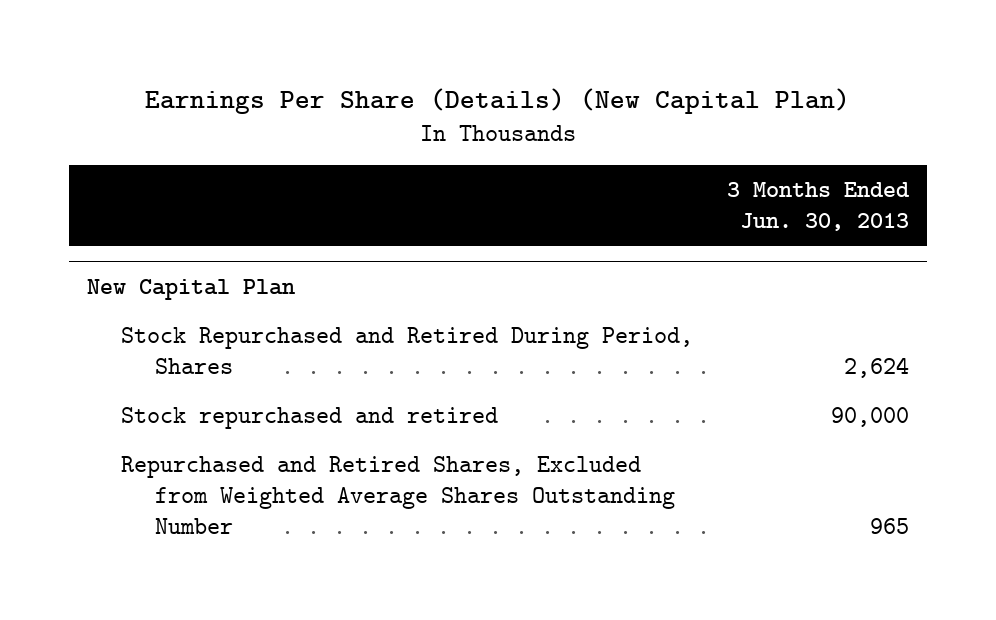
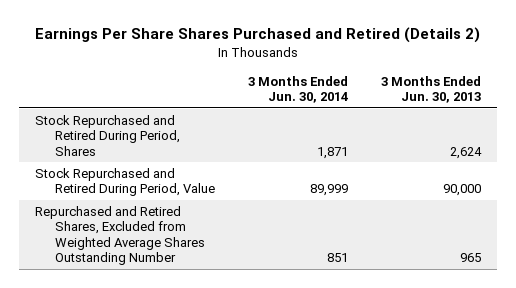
- Earnings Per Share (Details) (New Capital Plan)
+ Earnings Per Share Shares Purchased and Retired (Details 2)
- | 3 Months Ended Jun. 30, 2013
+ | 3 Months Ended Jun. 30, 2014 | 3 Months Ended Jun. 30, 2013
- New Capital Plan
- Stock repurchased and retired | 90,000
+ Stock Repurchased and Retired During Period, Value | 89,999 | 90,000

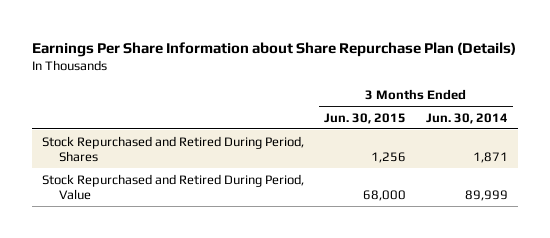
- Earnings Per Share Shares Purchased and Retired (Details 2)
+ Earnings Per Share Information about Share Repurchase Plan (Details)
- | 3 Months Ended Jun. 30, 2014 | 3 Months Ended Jun. 30, 2013
+ | 3 Months Ended Jun. 30, 2015 | 3 Months Ended Jun. 30, 2014
- Repurchased and Retired Shares, Excluded from Weighted Average Shares Outstanding Number | 851 | 965

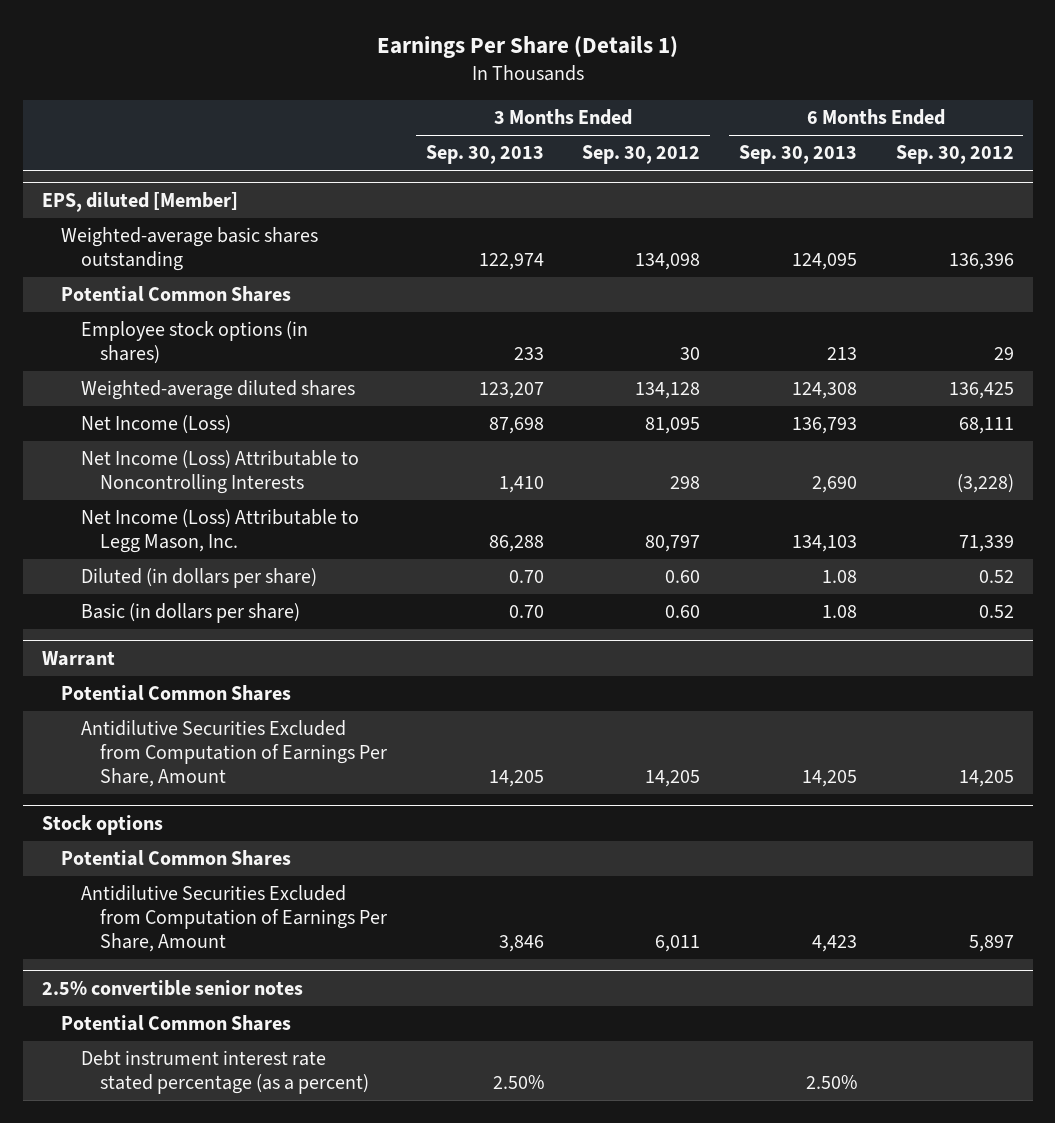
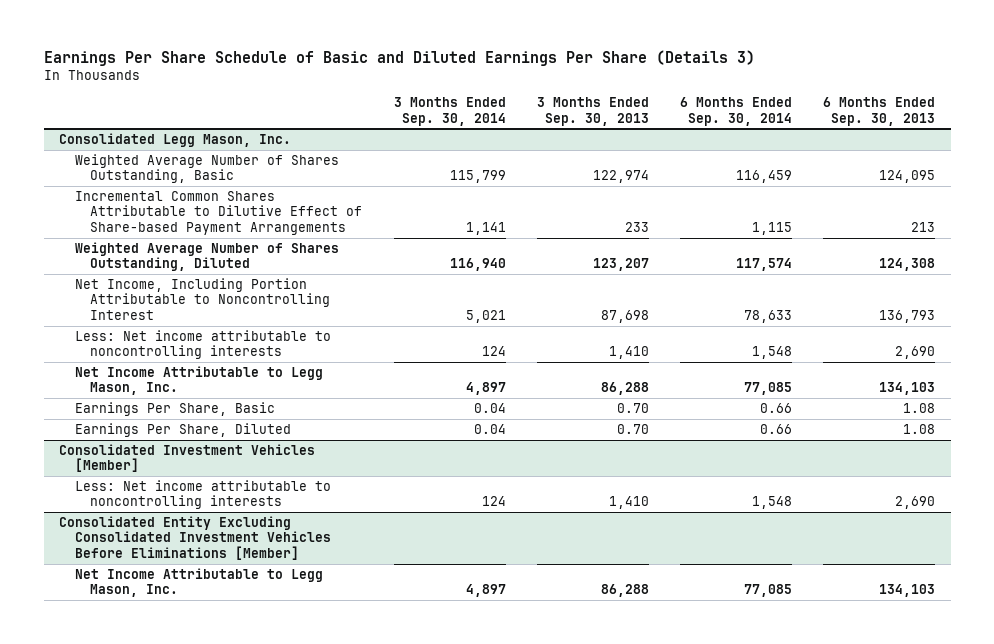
- Earnings Per Share (Details 1)
+ Earnings Per Share Schedule of Basic and Diluted Earnings Per Share (Details 3)
- | 3 Months Ended Sep. 30, 2013 | 3 Months Ended Sep. 30, 2012 | 6 Months Ended Sep. 30, 2013 | 6 Months Ended Sep. 30, 2012
+ | 3 Months Ended Sep. 30, 2014 | 3 Months Ended Sep. 30, 2013 | 6 Months Ended Sep. 30, 2014 | 6 Months Ended Sep. 30, 2013
- EPS, diluted [Member]
- Weighted-average basic shares outstanding | 122,974 | 134,098 | 124,095 | 136,396
- Potential Common Shares
- Employee stock options (in shares) | 233 | 30 | 213 | 29
- Weighted-average diluted shares | 123,207 | 134,128 | 124,308 | 136,425
- Net Income (Loss) | 87,698 | 81,095 | 136,793 | 68,111
- Net Income (Loss) Attributable to Noncontrolling Interests | 1,410 | 298 | 2,690 | (3,228)
- Net Income (Loss) Attributable to Legg Mason, Inc. | 86,288 | 80,797 | 134,103 | 71,339
- Diluted (in dollars per share) | 0.70 | 0.60 | 1.08 | 0.52
- Basic (in dollars per share) | 0.70 | 0.60 | 1.08 | 0.52
- Warrant
- Potential Common Shares
- Antidilutive Securities Excluded from Computation of Earnings Per Share, Amount | 14,205 | 14,205 | 14,205 | 14,205
- Stock options
- Potential Common Shares
- Antidilutive Securities Excluded from Computation of Earnings Per Share, Amount | 3,846 | 6,011 | 4,423 | 5,897
- 2.5% convertible senior notes
- Potential Common Shares
- Debt instrument interest rate stated percentage (as a percent) | 2.50% | | 2.50% |
+ Consolidated Legg Mason, Inc.
+ Weighted Average Number of Shares Outstanding, Basic | 115,799 | 122,974 | 116,459 | 124,095
+ Incremental Common Shares Attributable to Dilutive Effect of Share-based Payment Arrangements | 1,141 | 233 | 1,115 | 213
+ Weighted Average Number of Shares Outstanding, Diluted | 116,940 | 123,207 | 117,574 | 124,308
+ Net Income, Including Portion Attributable to Noncontrolling Interest | 5,021 | 87,698 | 78,633 | 136,793
+ Less: Net income attributable to noncontrolling interests | 124 | 1,410 | 1,548 | 2,690
+ Net Income Attributable to Legg Mason, Inc. | 4,897 | 86,288 | 77,085 | 134,103
+ Earnings Per Share, Basic | 0.04 | 0.70 | 0.66 | 1.08
+ Earnings Per Share, Diluted | 0.04 | 0.70 | 0.66 | 1.08
+ Consolidated Investment Vehicles [Member]
+ Less: Net income attributable to noncontrolling interests | 124 | 1,410 | 1,548 | 2,690
+ Consolidated Entity Excluding Consolidated Investment Vehicles Before Eliminations [Member]
+ Net Income Attributable to Legg Mason, Inc. | 4,897 | 86,288 | 77,085 | 134,103

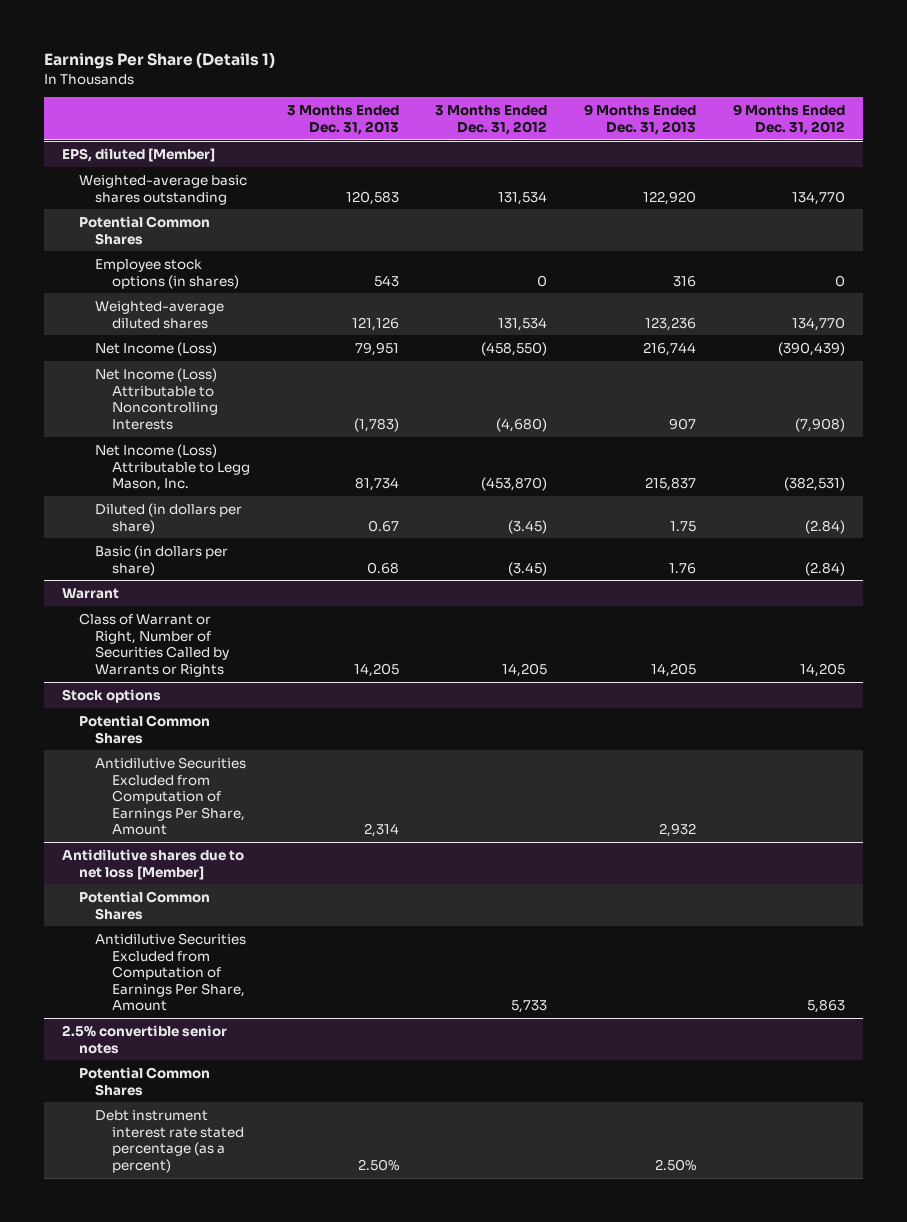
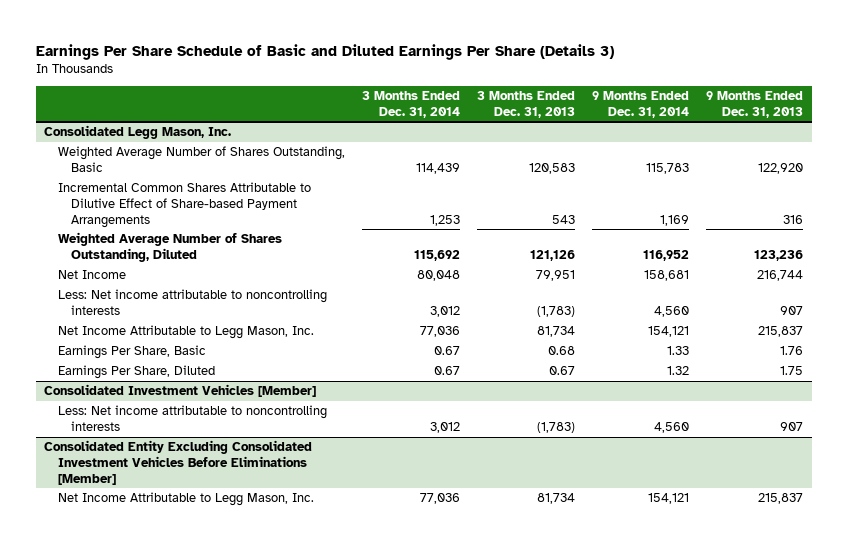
- Earnings Per Share (Details 1)
+ Earnings Per Share Schedule of Basic and Diluted Earnings Per Share (Details 3)
- | 3 Months Ended Dec. 31, 2013 | 3 Months Ended Dec. 31, 2012 | 9 Months Ended Dec. 31, 2013 | 9 Months Ended Dec. 31, 2012
+ | 3 Months Ended Dec. 31, 2014 | 3 Months Ended Dec. 31, 2013 | 9 Months Ended Dec. 31, 2014 | 9 Months Ended Dec. 31, 2013
- EPS, diluted [Member]
- Weighted-average basic shares outstanding | 120,583 | 131,534 | 122,920 | 134,770
- Potential Common Shares
- Employee stock options (in shares) | 543 | 0 | 316 | 0
- Weighted-average diluted shares | 121,126 | 131,534 | 123,236 | 134,770
- Net Income (Loss) | 79,951 | (458,550) | 216,744 | (390,439)
- Net Income (Loss) Attributable to Noncontrolling Interests | (1,783) | (4,680) | 907 | (7,908)
- Net Income (Loss) Attributable to Legg Mason, Inc. | 81,734 | (453,870) | 215,837 | (382,531)
- Diluted (in dollars per share) | 0.67 | (3.45) | 1.75 | (2.84)
- Basic (in dollars per share) | 0.68 | (3.45) | 1.76 | (2.84)
- Warrant
- Class of Warrant or Right, Number of Securities Called by Warrants or Rights | 14,205 | 14,205 | 14,205 | 14,205
- Stock options
- Potential Common Shares
- Antidilutive Securities Excluded from Computation of Earnings Per Share, Amount | 2,314 | | 2,932 |
- Antidilutive shares due to net loss [Member]
- Potential Common Shares
- Antidilutive Securities Excluded from Computation of Earnings Per Share, Amount | | 5,733 | | 5,863
- 2.5% convertible senior notes
- Potential Common Shares
- Debt instrument interest rate stated percentage (as a percent) | 2.50% | | 2.50% |
+ Consolidated Legg Mason, Inc.
+ Weighted Average Number of Shares Outstanding, Basic | 114,439 | 120,583 | 115,783 | 122,920
+ Incremental Common Shares Attributable to Dilutive Effect of Share-based Payment Arrangements | 1,253 | 543 | 1,169 | 316
+ Weighted Average Number of Shares Outstanding, Diluted | 115,692 | 121,126 | 116,952 | 123,236
+ Net Income | 80,048 | 79,951 | 158,681 | 216,744
+ Less: Net income attributable to noncontrolling interests | 3,012 | (1,783) | 4,560 | 907
+ Net Income Attributable to Legg Mason, Inc. | 77,036 | 81,734 | 154,121 | 215,837
+ Earnings Per Share, Basic | 0.67 | 0.68 | 1.33 | 1.76
+ Earnings Per Share, Diluted | 0.67 | 0.67 | 1.32 | 1.75
+ Consolidated Investment Vehicles [Member]
+ Less: Net income attributable to noncontrolling interests | 3,012 | (1,783) | 4,560 | 907
+ Consolidated Entity Excluding Consolidated Investment Vehicles Before Eliminations [Member]
+ Net Income Attributable to Legg Mason, Inc. | 77,036 | 81,734 | 154,121 | 215,837

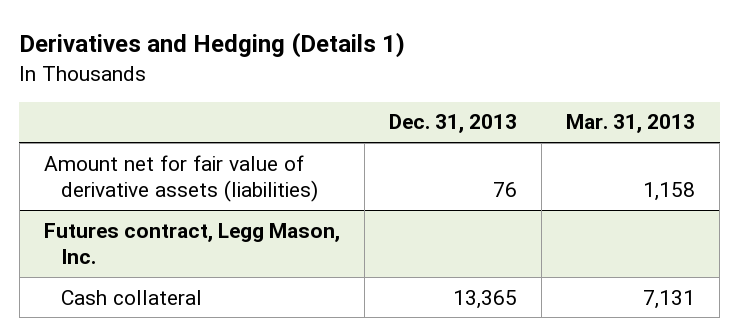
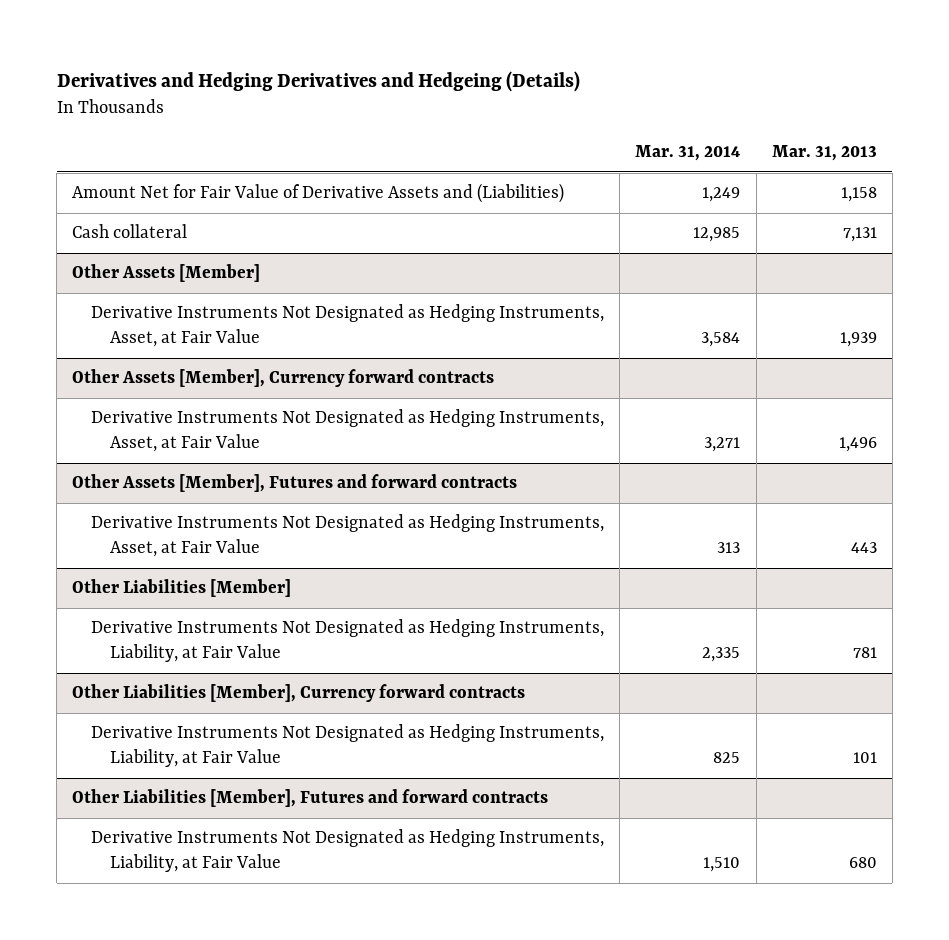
- Derivatives and Hedging (Details 1)
+ Derivatives and Hedging Derivatives and Hedgeing (Details)
- | Dec. 31, 2013 | Mar. 31, 2013
+ | Mar. 31, 2014 | Mar. 31, 2013
- Amount net for fair value of derivative assets (liabilities) | 76 | 1,158
- Futures contract, Legg Mason, Inc.
+ Amount Net for Fair Value of Derivative Assets and (Liabilities) | 1,249 | 1,158
+ Other Assets [Member]
+ Derivative Instruments Not Designated as Hedging Instruments, Asset, at Fair Value | 3,584 | 1,939
+ Other Assets [Member], Currency forward contracts
+ Derivative Instruments Not Designated as Hedging Instruments, Asset, at Fair Value | 3,271 | 1,496
+ Other Assets [Member], Futures and forward contracts
+ Derivative Instruments Not Designated as Hedging Instruments, Asset, at Fair Value | 313 | 443
+ Other Liabilities [Member]
+ Derivative Instruments Not Designated as Hedging Instruments, Liability, at Fair Value | 2,335 | 781
+ Other Liabilities [Member], Currency forward contracts
+ Derivative Instruments Not Designated as Hedging Instruments, Liability, at Fair Value | 825 | 101
+ Other Liabilities [Member], Futures and forward contracts
+ Derivative Instruments Not Designated as Hedging Instruments, Liability, at Fair Value | 1,510 | 680

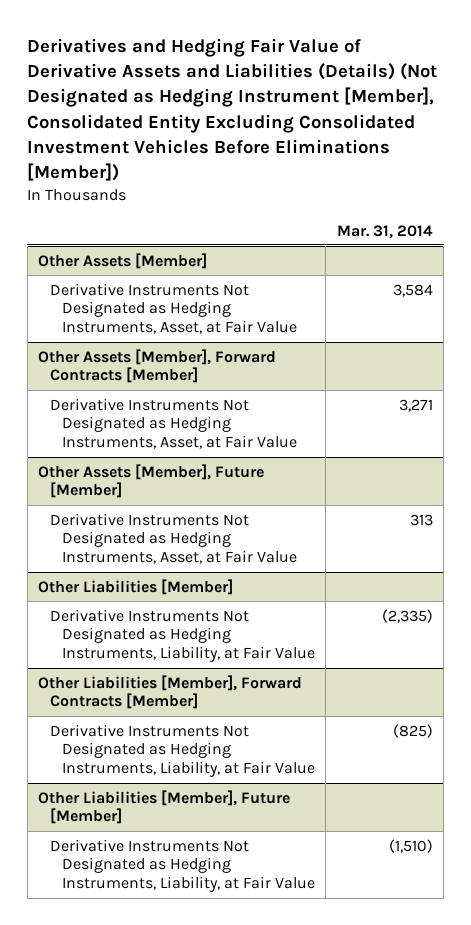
- Derivatives and Hedging Derivatives and Hedgeing (Details)
+ Derivatives and Hedging Fair Value of Derivative Assets and Liabilities (Details) (Not Designated as Hedging Instrument [Member], Consolidated Entity Excluding Consolidated Investment Vehicles Before Eliminations [Member])
- | Mar. 31, 2014 | Mar. 31, 2013
+ | Mar. 31, 2014
- Amount Net for Fair Value of Derivative Assets and (Liabilities) | 1,249 | 1,158
- Cash collateral | 12,985 | 7,131
- Other Assets [Member], Currency forward contracts
+ Other Assets [Member], Forward Contracts [Member]
- Other Assets [Member], Futures and forward contracts
+ Other Assets [Member], Future [Member]
@ Other Liabilities [Member]
- Derivative Instruments Not Designated as Hedging Instruments, Liability, at Fair Value | 2,335 | 781
- Other Liabilities [Member], Currency forward contracts
- Derivative Instruments Not Designated as Hedging Instruments, Liability, at Fair Value | 825 | 101
- Other Liabilities [Member], Futures and forward contracts
- Derivative Instruments Not Designated as Hedging Instruments, Liability, at Fair Value | 1,510 | 680
@ Other Liabilities [Member]
+ Derivative Instruments Not Designated as Hedging Instruments, Liability, at Fair Value | (2,335)
+ Other Liabilities [Member], Forward Contracts [Member]
+ Derivative Instruments Not Designated as Hedging Instruments, Liability, at Fair Value | (825)
+ Other Liabilities [Member], Future [Member]
+ Derivative Instruments Not Designated as Hedging Instruments, Liability, at Fair Value | (1,510)

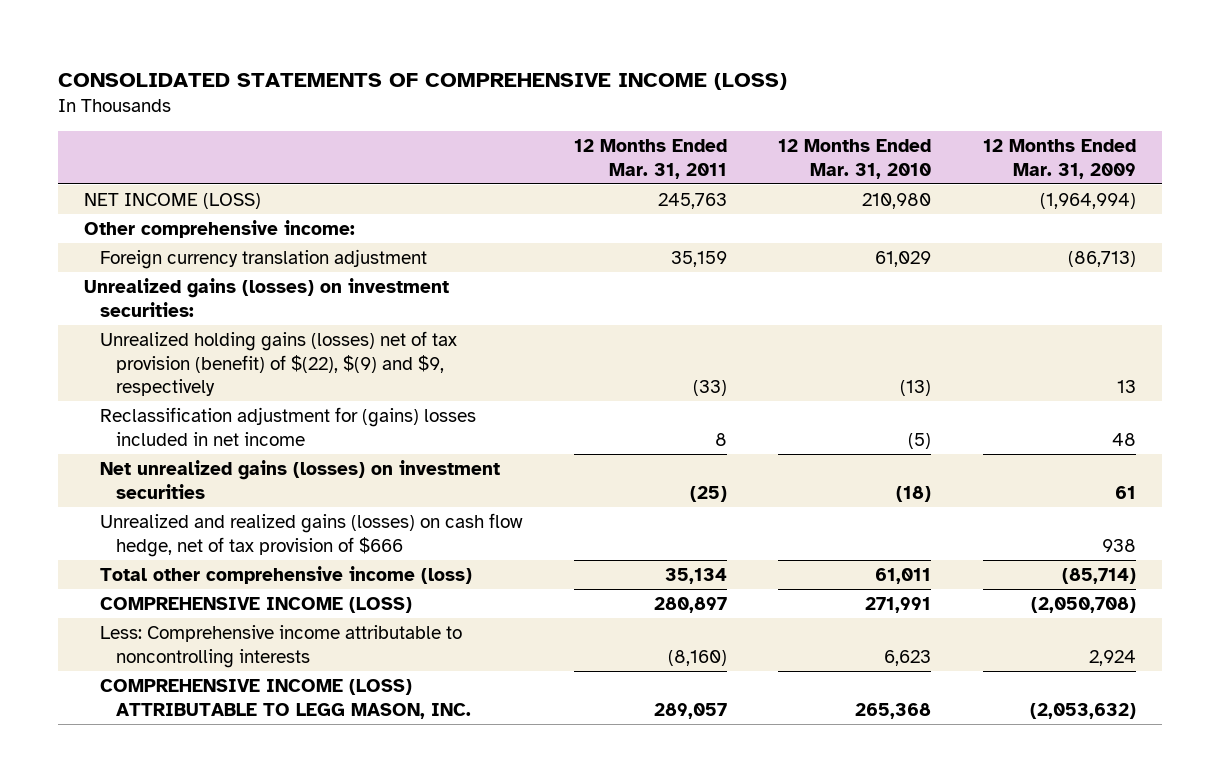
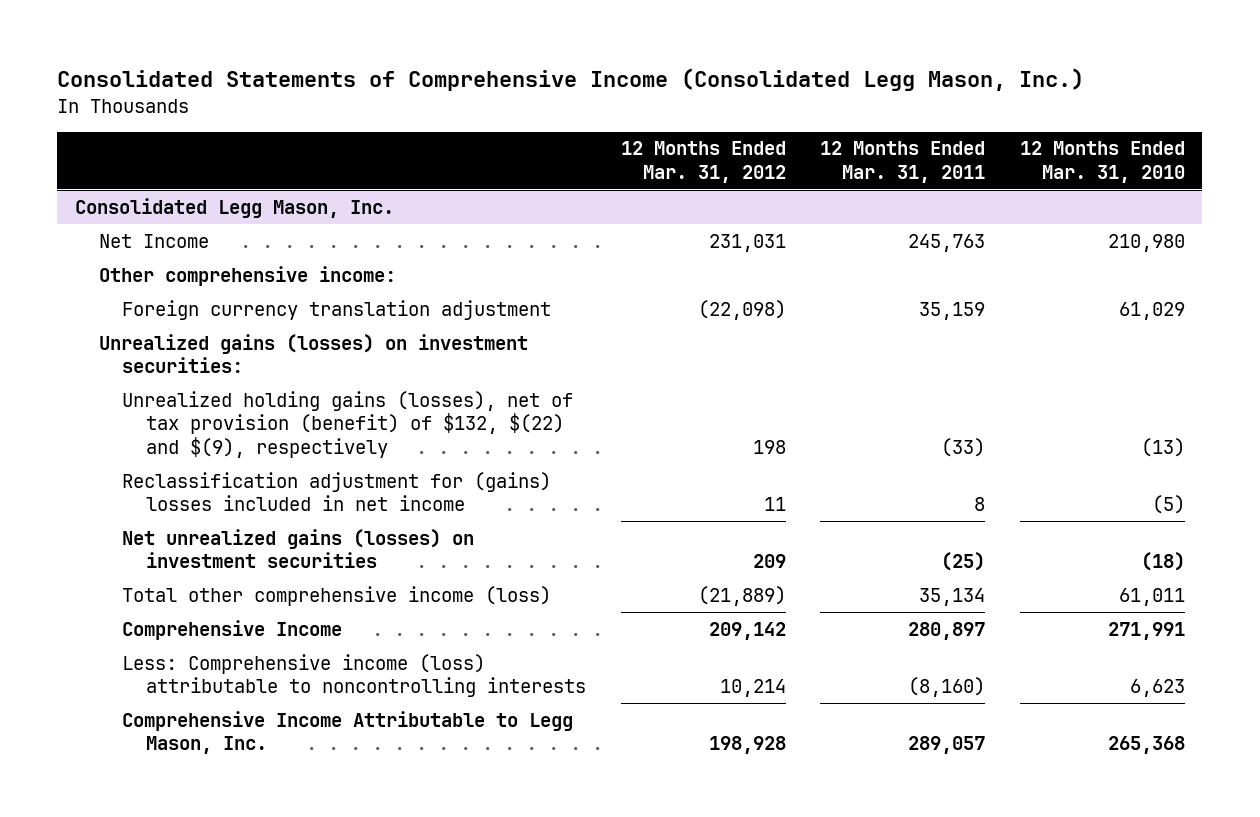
- CONSOLIDATED STATEMENTS OF COMPREHENSIVE INCOME (LOSS)
+ Consolidated Statements of Comprehensive Income (Consolidated Legg Mason, Inc.)
- | 12 Months Ended Mar. 31, 2011 | 12 Months Ended Mar. 31, 2010 | 12 Months Ended Mar. 31, 2009
+ | 12 Months Ended Mar. 31, 2012 | 12 Months Ended Mar. 31, 2011 | 12 Months Ended Mar. 31, 2010
- NET INCOME (LOSS) | 245,763 | 210,980 | (1,964,994)
+ Consolidated Legg Mason, Inc.
+ Net Income | 231,031 | 245,763 | 210,980
- Unrealized holding gains (losses) net of tax provision (benefit) of $(22), $(9) and $9, respectively | (33) | (13) | 13
+ Unrealized holding gains (losses), net of tax provision (benefit) of $132, $(22) and $(9), respectively | 198 | (33) | (13)
- Unrealized and realized gains (losses) on cash flow hedge, net of tax provision of $666 | | | 938
- COMPREHENSIVE INCOME (LOSS) | 280,897 | 271,991 | (2,050,708)
- Less: Comprehensive income attributable to noncontrolling interests | (8,160) | 6,623 | 2,924
- COMPREHENSIVE INCOME (LOSS) ATTRIBUTABLE TO LEGG MASON, INC. | 289,057 | 265,368 | (2,053,632)
+ Comprehensive Income | 209,142 | 280,897 | 271,991
+ Less: Comprehensive income (loss) attributable to noncontrolling interests | 10,214 | (8,160) | 6,623
+ Comprehensive Income Attributable to Legg Mason, Inc. | 198,928 | 289,057 | 265,368

